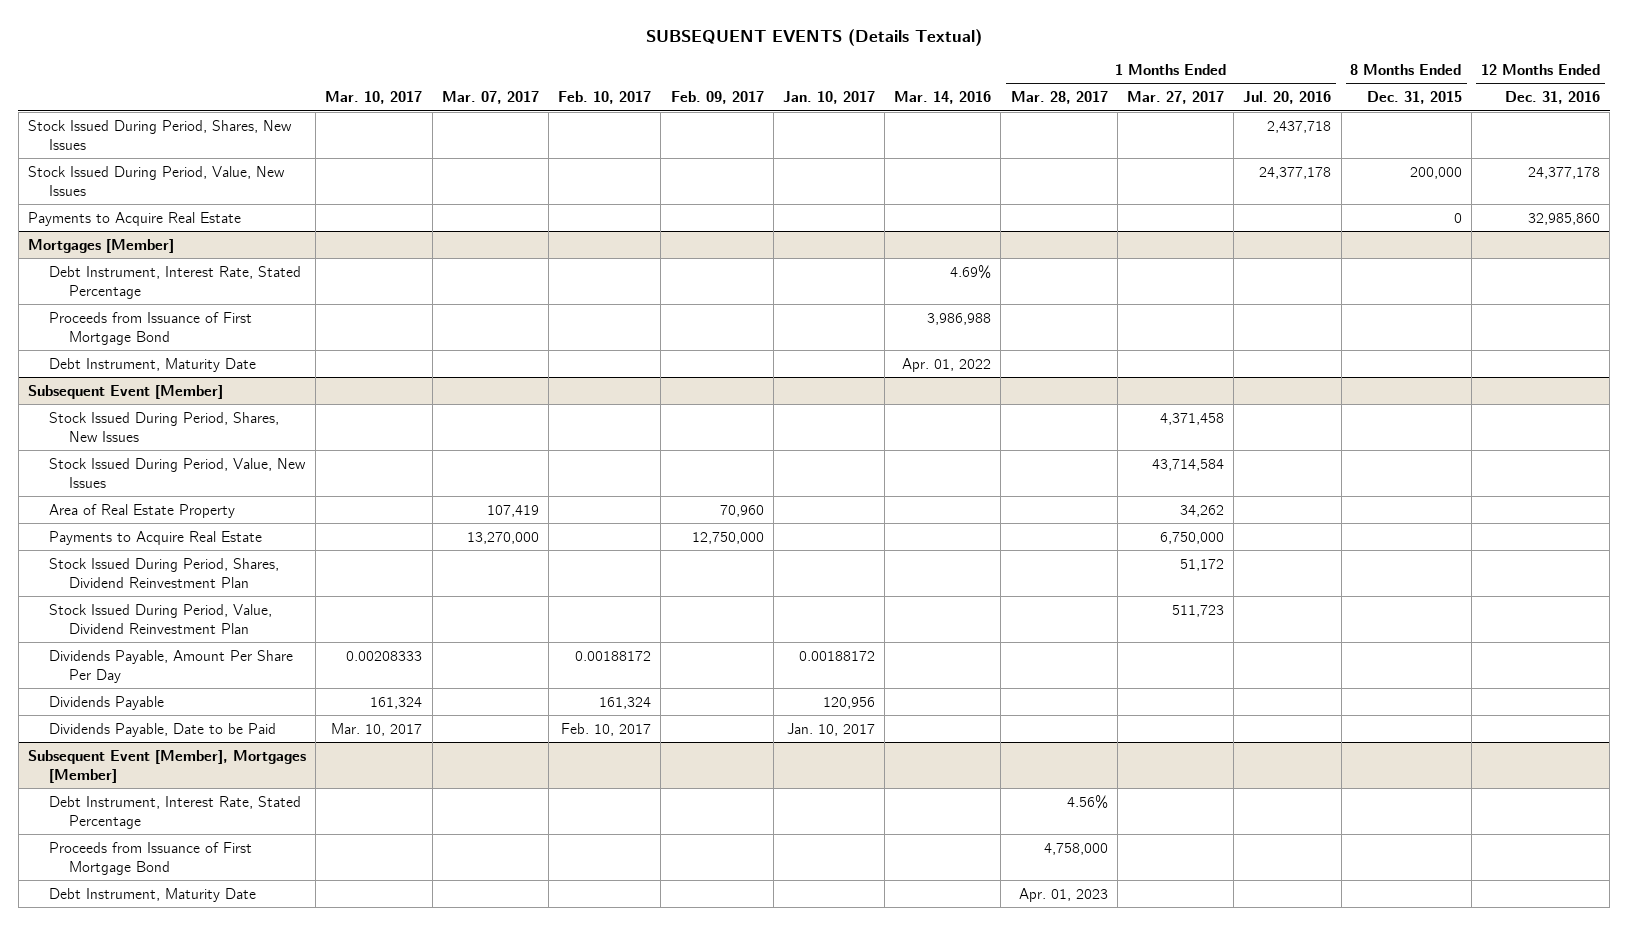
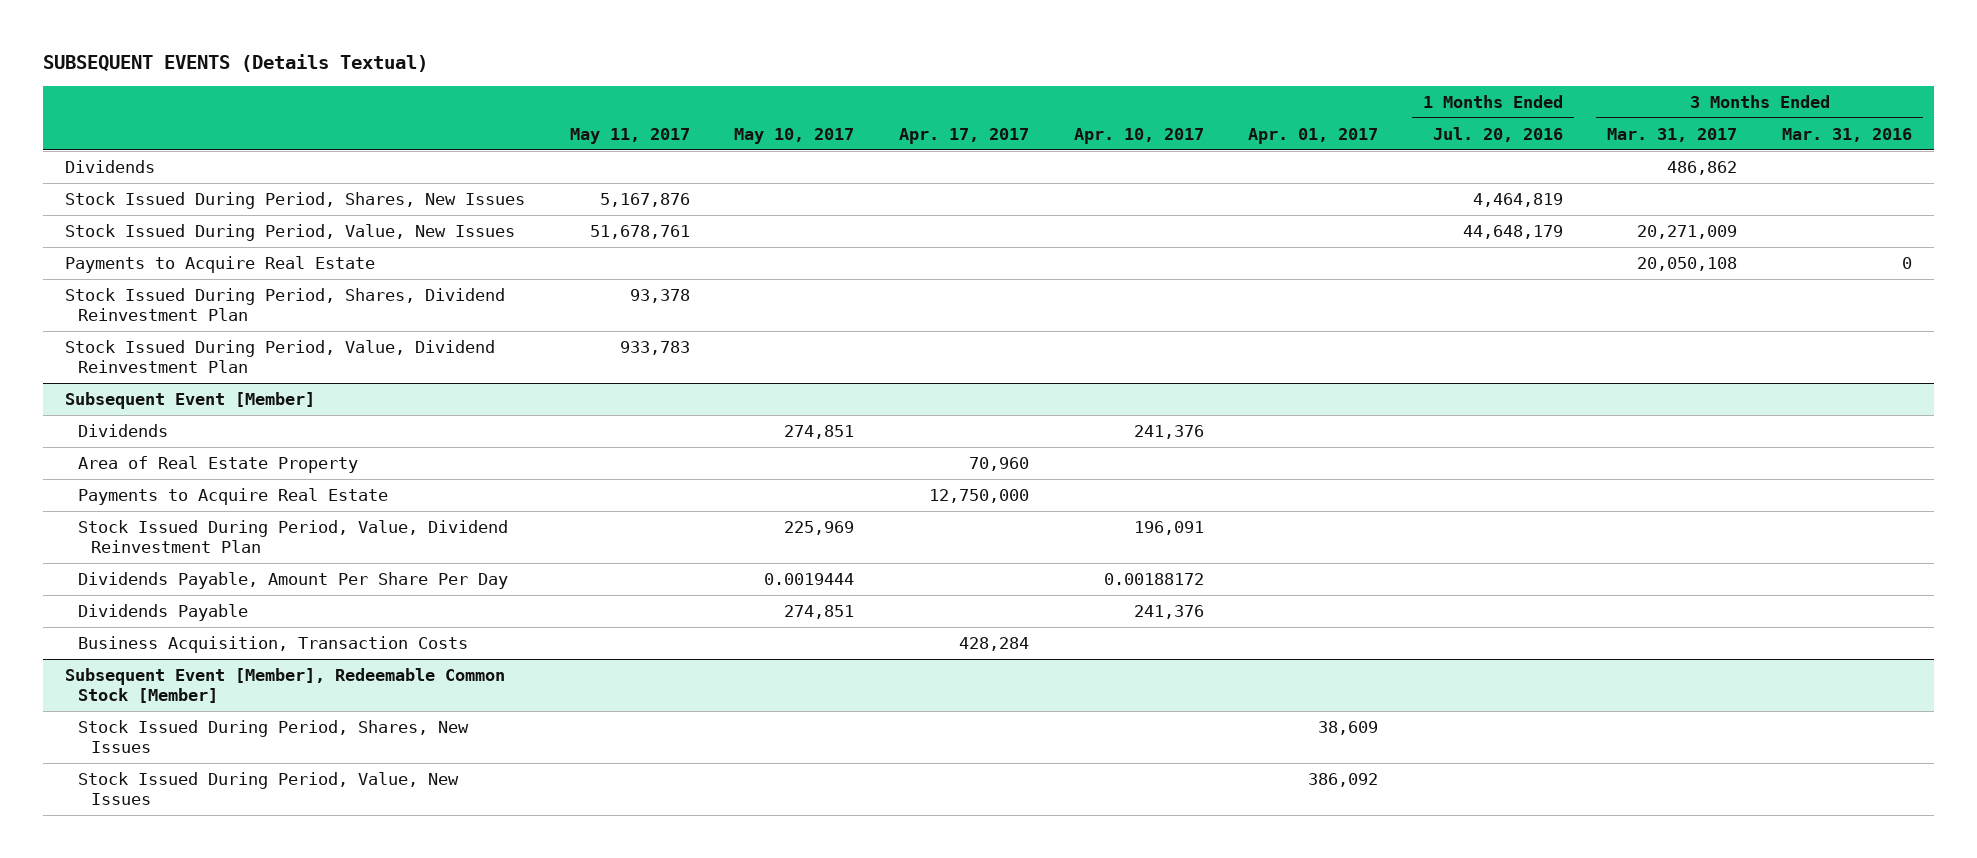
- | Mar. 10, 2017 | Mar. 07, 2017 | Feb. 10, 2017 | Feb. 09, 2017 | Jan. 10, 2017 | Mar. 14, 2016 | 1 Months Ended Mar. 28, 2017 | 1 Months Ended Mar. 27, 2017 | 1 Months Ended Jul. 20, 2016 | 8 Months Ended Dec. 31, 2015 | 12 Months Ended Dec. 31, 2016
+ | May 11, 2017 | May 10, 2017 | Apr. 17, 2017 | Apr. 10, 2017 | Apr. 01, 2017 | 1 Months Ended Jul. 20, 2016 | 3 Months Ended Mar. 31, 2017 | 3 Months Ended Mar. 31, 2016
- Stock Issued During Period, Shares, New Issues | | | | | | | | | 2,437,718 | |
- Stock Issued During Period, Value, New Issues | | | | | | | | | 24,377,178 | 200,000 | 24,377,178
+ Dividends | | | | | | | 486,862 |
+ Stock Issued During Period, Shares, New Issues | 5,167,876 | | | | | 4,464,819 | |
+ Stock Issued During Period, Value, New Issues | 51,678,761 | | | | | 44,648,179 | 20,271,009 |
- Mortgages [Member]
- Debt Instrument, Interest Rate, Stated Percentage | | | | | | 4.69% | | | | |
- Proceeds from Issuance of First Mortgage Bond | | | | | | 3,986,988 | | | | |
- Debt Instrument, Maturity Date | | | | | | Apr. 01, 2022 | | | | |
+ Stock Issued During Period, Shares, Dividend Reinvestment Plan | 93,378 | | | | | | |
+ Stock Issued During Period, Value, Dividend Reinvestment Plan | 933,783 | | | | | | |
@ Subsequent Event [Member]
- Stock Issued During Period, Shares, New Issues | | | | | | | | 4,371,458 | | |
- Stock Issued During Period, Value, New Issues | | | | | | | | 43,714,584 | | |
+ Dividends | | 274,851 | | 241,376 | | | |
- Stock Issued During Period, Shares, Dividend Reinvestment Plan | | | | | | | | 51,172 | | |
- Dividends Payable, Date to be Paid | Mar. 10, 2017 | | Feb. 10, 2017 | | Jan. 10, 2017 | | | | | |
- Subsequent Event [Member], Mortgages [Member]
- Debt Instrument, Interest Rate, Stated Percentage | | | | | | | 4.56% | | | |
- Proceeds from Issuance of First Mortgage Bond | | | | | | | 4,758,000 | | | |
- Debt Instrument, Maturity Date | | | | | | | Apr. 01, 2023 | | | |
@ Subsequent Event [Member]
+ Business Acquisition, Transaction Costs | | | 428,284 | | | | |
+ Subsequent Event [Member], Redeemable Common Stock [Member]
+ Stock Issued During Period, Shares, New Issues | | | | | 38,609 | | |
+ Stock Issued During Period, Value, New Issues | | | | | 386,092 | | |

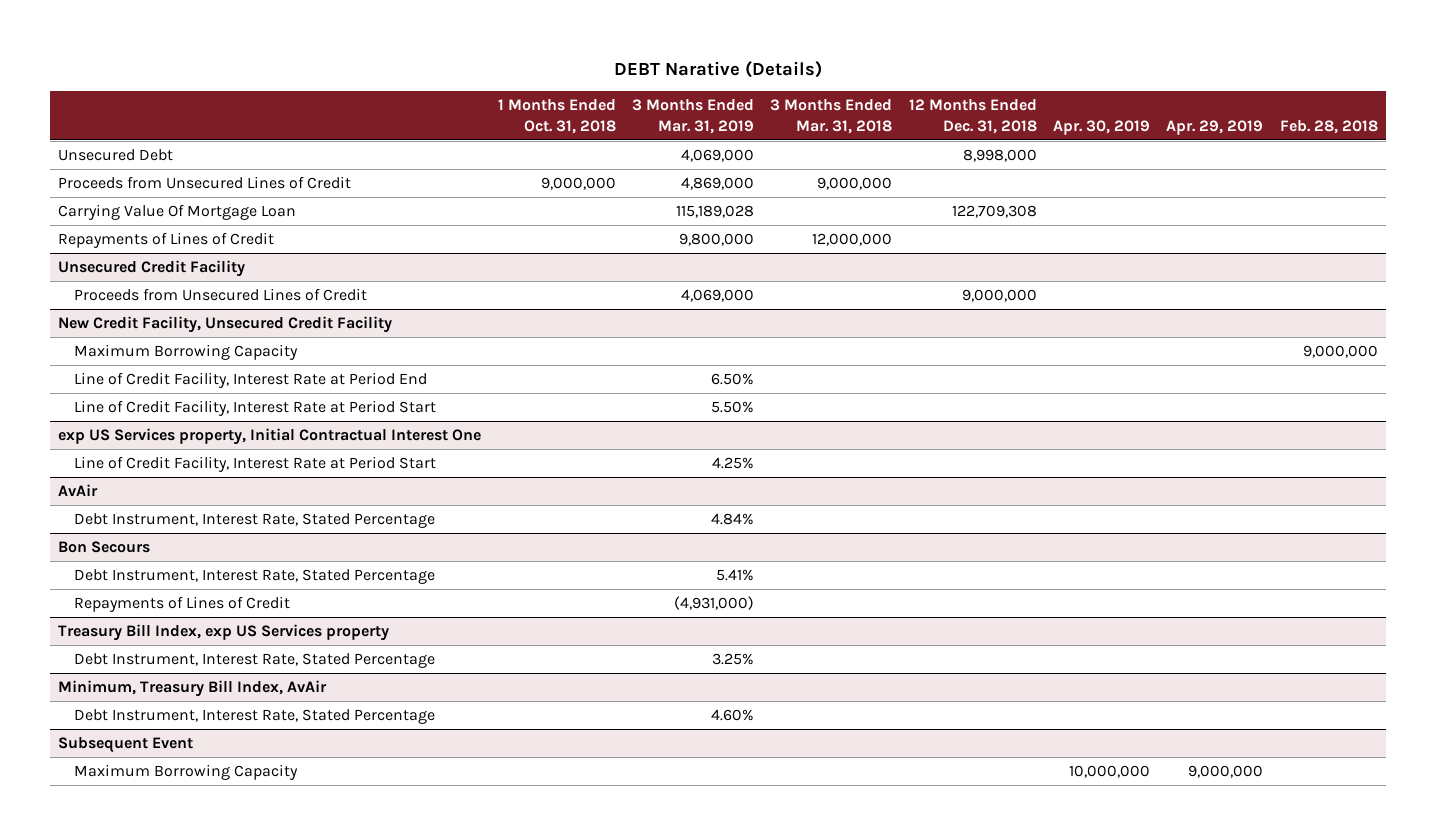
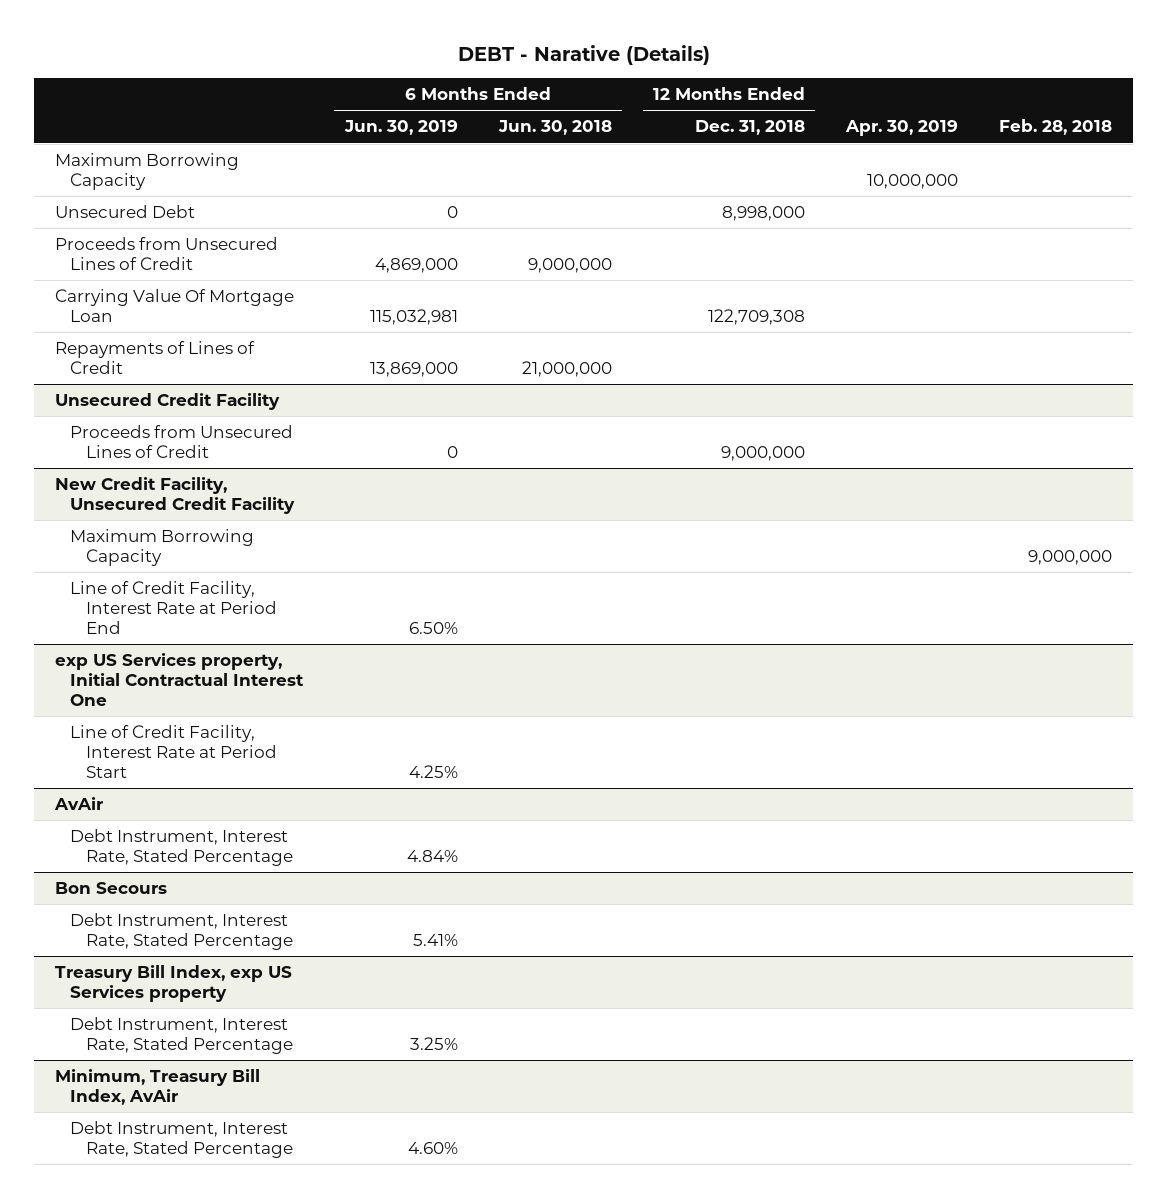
- DEBT Narative (Details)
+ DEBT - Narative (Details)
- | 1 Months Ended Oct. 31, 2018 | 3 Months Ended Mar. 31, 2019 | 3 Months Ended Mar. 31, 2018 | 12 Months Ended Dec. 31, 2018 | Apr. 30, 2019 | Apr. 29, 2019 | Feb. 28, 2018
+ | 6 Months Ended Jun. 30, 2019 | 6 Months Ended Jun. 30, 2018 | 12 Months Ended Dec. 31, 2018 | Apr. 30, 2019 | Feb. 28, 2018
+ Maximum Borrowing Capacity | | | | 10,000,000 |
@ New Credit Facility, Unsecured Credit Facility
- Line of Credit Facility, Interest Rate at Period Start | | 5.50% | | | | |
@ Bon Secours
- Repayments of Lines of Credit | | (4,931,000) | | | | |
- Subsequent Event
- Maximum Borrowing Capacity | | | | | 10,000,000 | 9,000,000 |

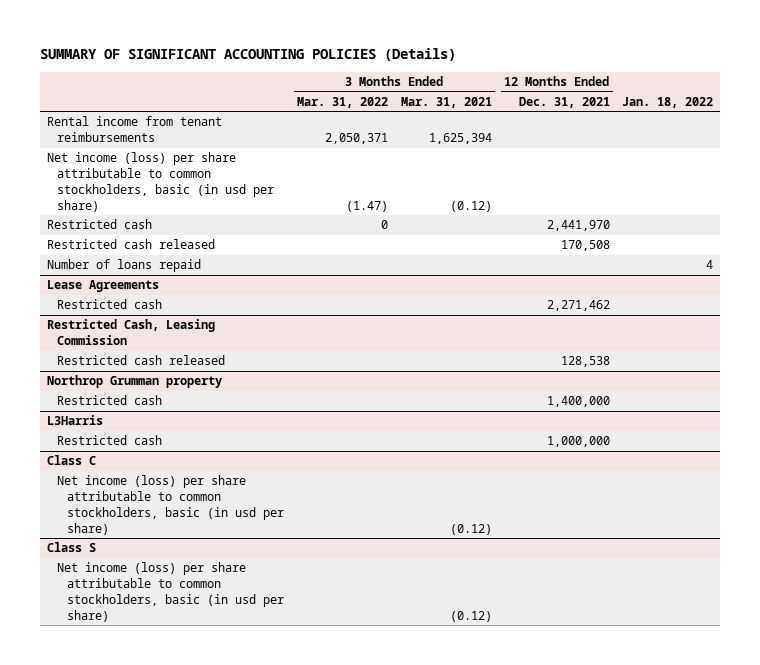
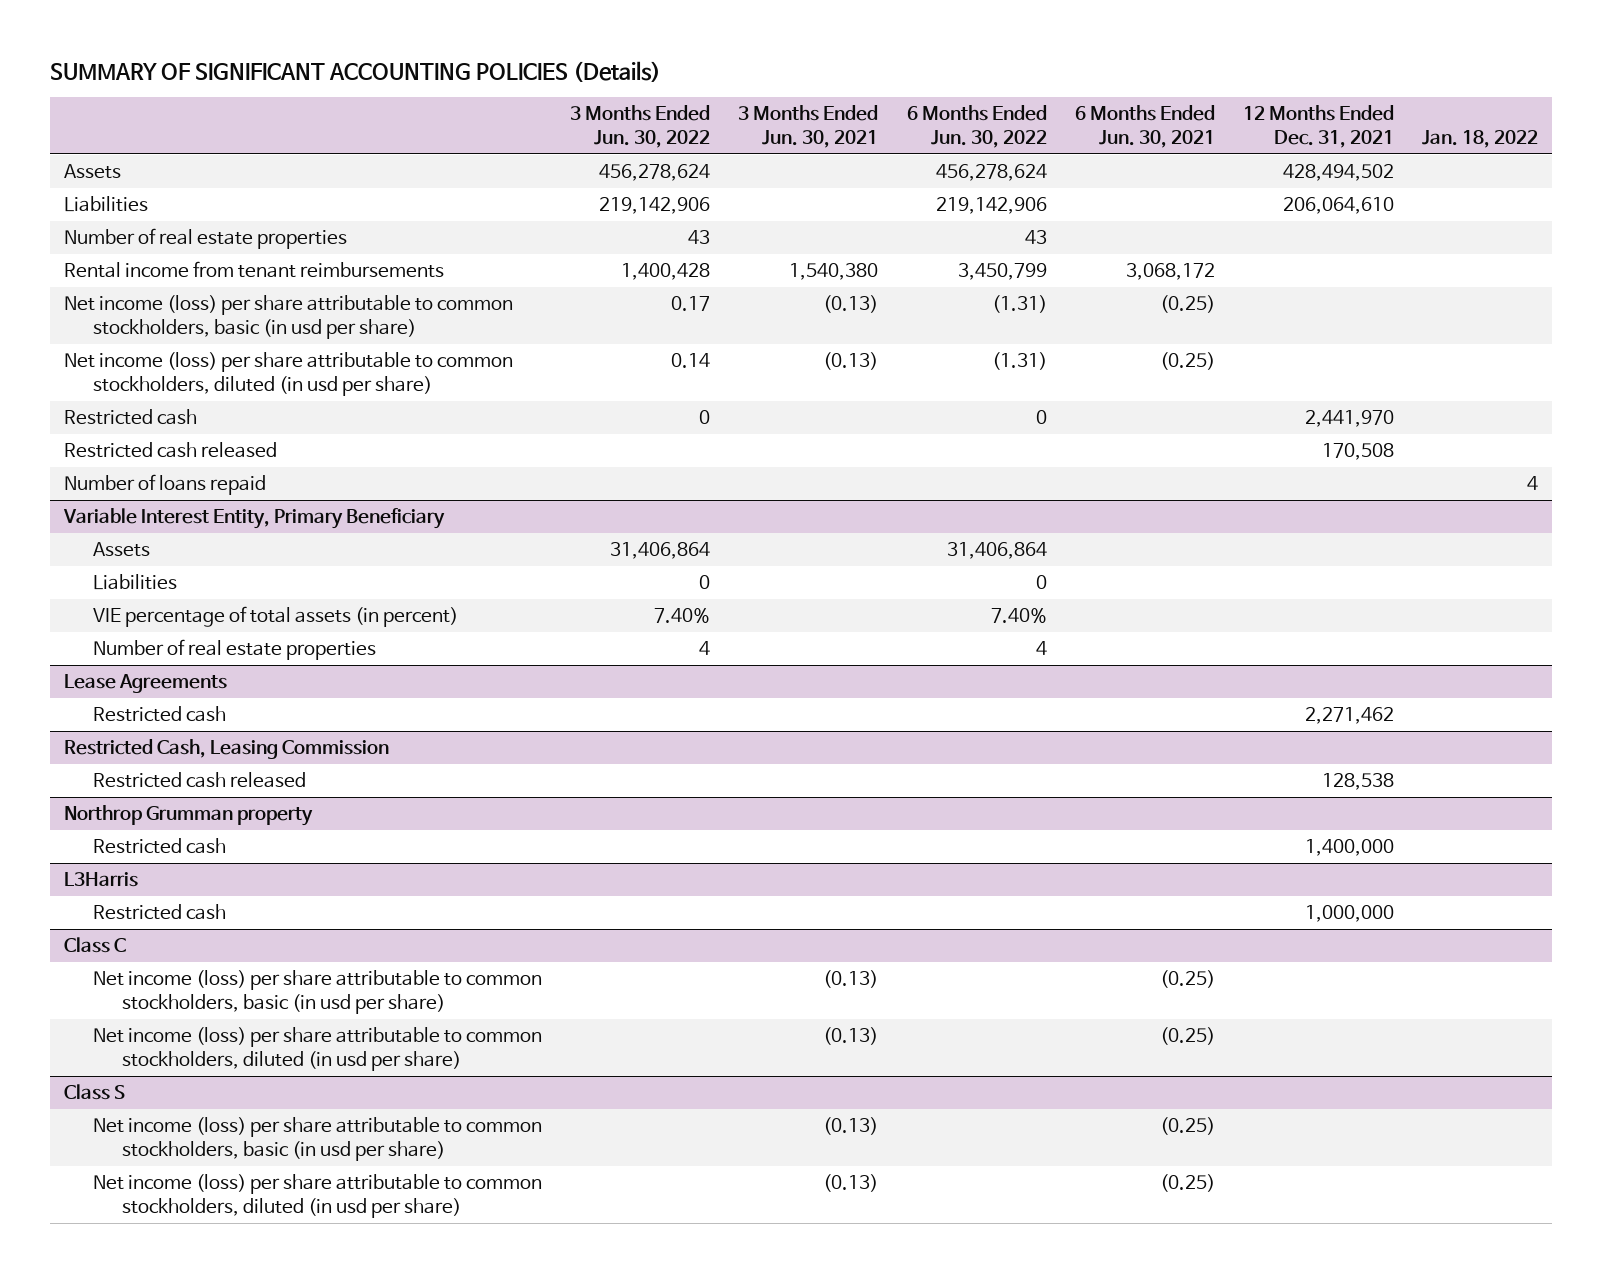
- | 3 Months Ended Mar. 31, 2022 | 3 Months Ended Mar. 31, 2021 | 12 Months Ended Dec. 31, 2021 | Jan. 18, 2022
+ | 3 Months Ended Jun. 30, 2022 | 3 Months Ended Jun. 30, 2021 | 6 Months Ended Jun. 30, 2022 | 6 Months Ended Jun. 30, 2021 | 12 Months Ended Dec. 31, 2021 | Jan. 18, 2022
+ Assets | 456,278,624 | | 456,278,624 | | 428,494,502 |
+ Liabilities | 219,142,906 | | 219,142,906 | | 206,064,610 |
+ Number of real estate properties | 43 | | 43 | | |
+ Net income (loss) per share attributable to common stockholders, diluted (in usd per share) | 0.14 | (0.13) | (1.31) | (0.25) | |
+ Variable Interest Entity, Primary Beneficiary
+ Assets | 31,406,864 | | 31,406,864 | | |
+ Liabilities | 0 | | 0 | | |
+ VIE percentage of total assets (in percent) | 7.40% | | 7.40% | | |
+ Number of real estate properties | 4 | | 4 | | |
@ Class C
+ Net income (loss) per share attributable to common stockholders, diluted (in usd per share) | | (0.13) | | (0.25) | |
@ Class S
+ Net income (loss) per share attributable to common stockholders, diluted (in usd per share) | | (0.13) | | (0.25) | |

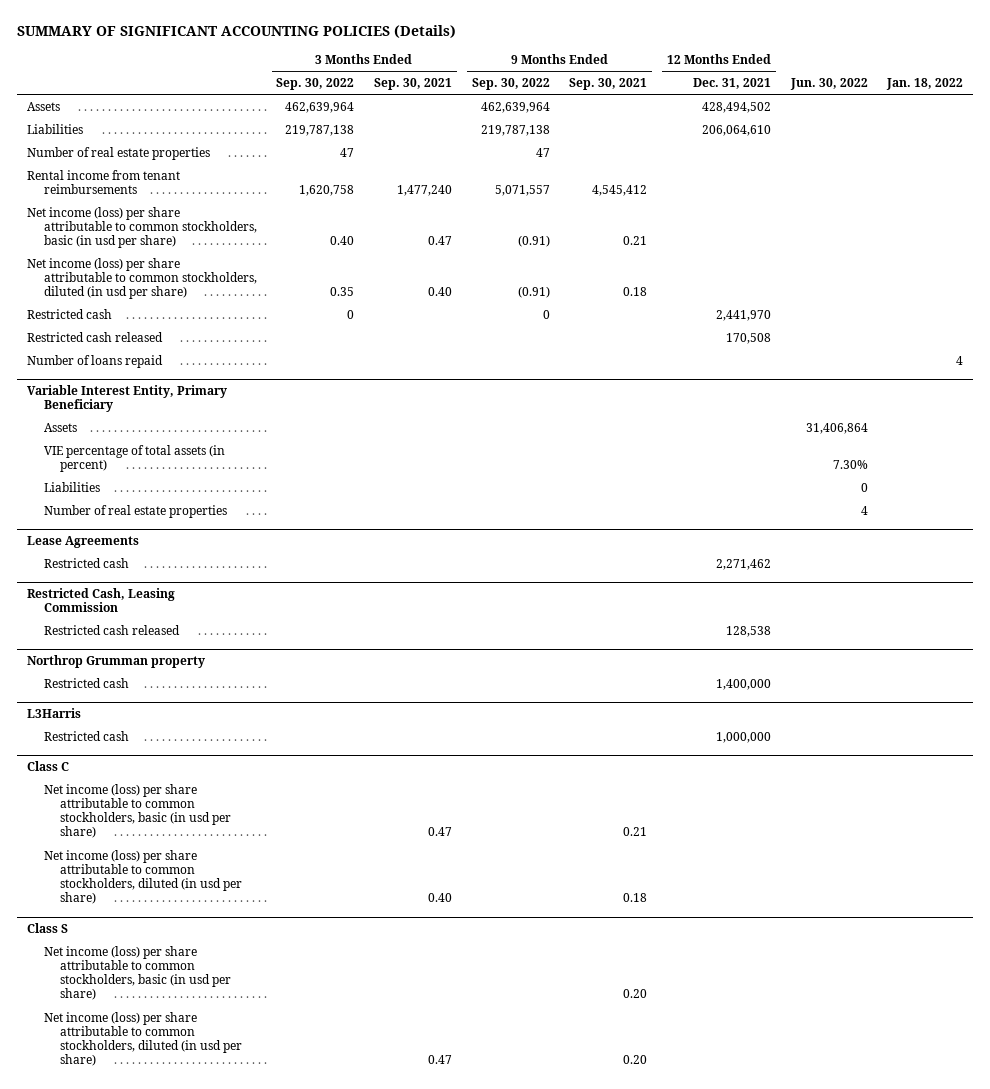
- | 3 Months Ended Jun. 30, 2022 | 3 Months Ended Jun. 30, 2021 | 6 Months Ended Jun. 30, 2022 | 6 Months Ended Jun. 30, 2021 | 12 Months Ended Dec. 31, 2021 | Jan. 18, 2022
+ | 3 Months Ended Sep. 30, 2022 | 3 Months Ended Sep. 30, 2021 | 9 Months Ended Sep. 30, 2022 | 9 Months Ended Sep. 30, 2021 | 12 Months Ended Dec. 31, 2021 | Jun. 30, 2022 | Jan. 18, 2022
@ Variable Interest Entity, Primary Beneficiary
moved down: Liabilities | | | | | | 0 |

